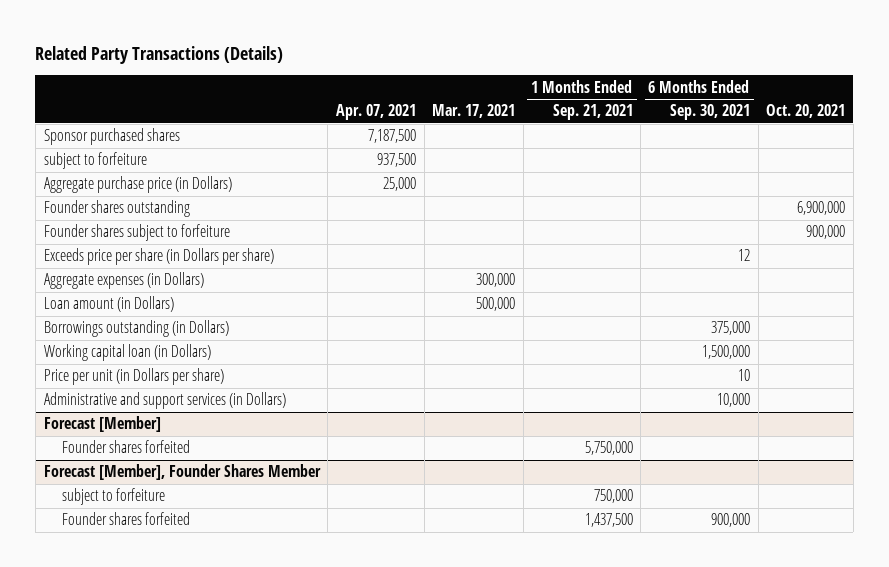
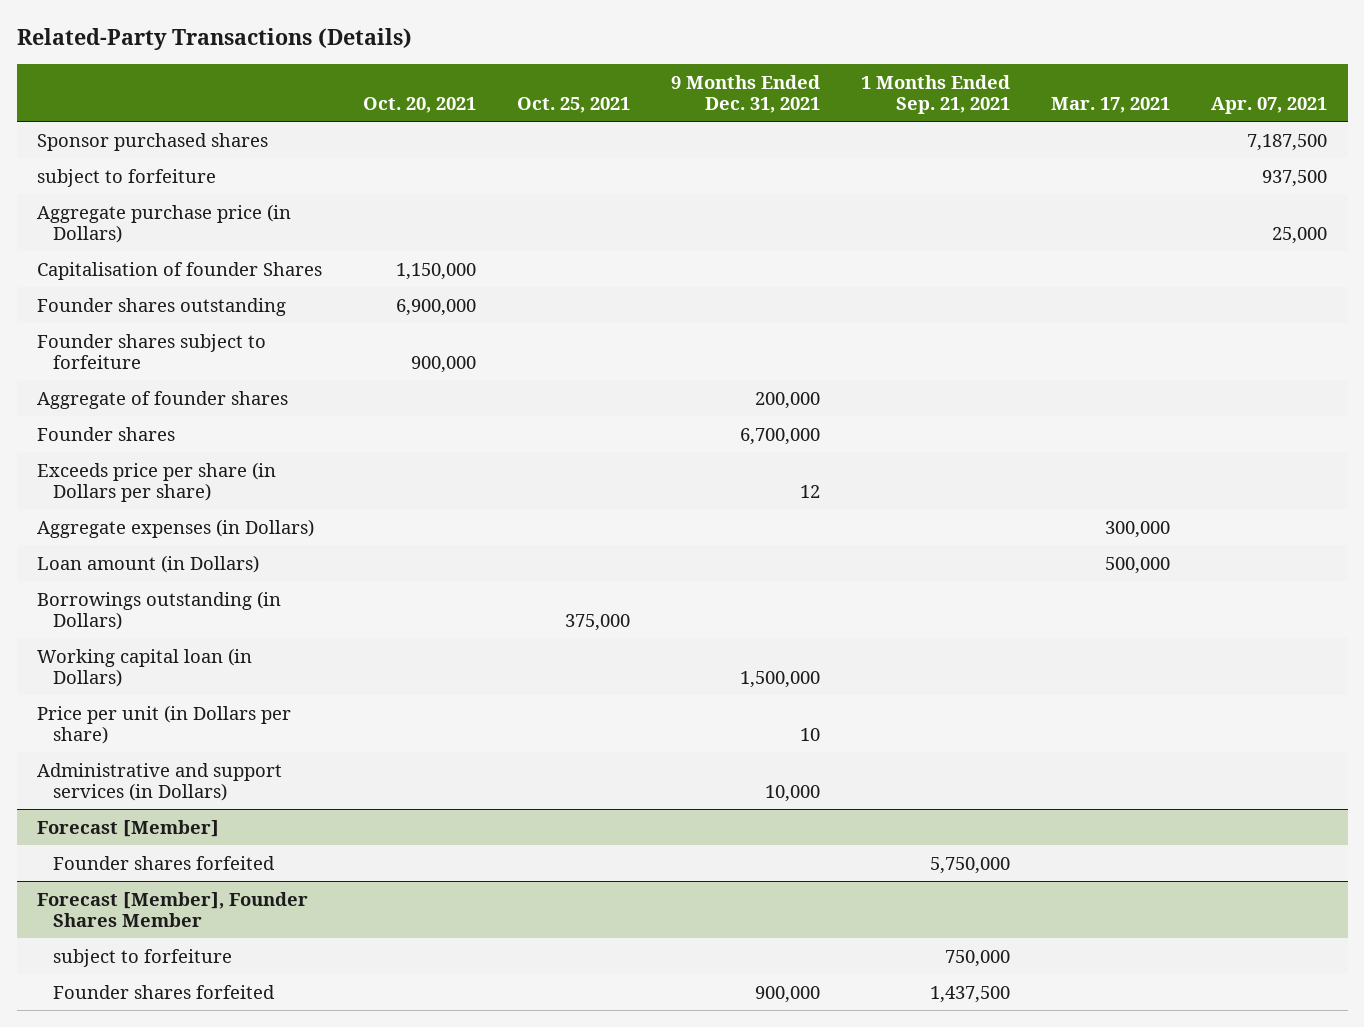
- Related Party Transactions (Details)
+ Related-Party Transactions (Details)
- | Apr. 07, 2021 | Mar. 17, 2021 | 1 Months Ended Sep. 21, 2021 | 6 Months Ended Sep. 30, 2021 | Oct. 20, 2021
+ | Oct. 20, 2021 | Oct. 25, 2021 | 9 Months Ended Dec. 31, 2021 | 1 Months Ended Sep. 21, 2021 | Mar. 17, 2021 | Apr. 07, 2021
+ Capitalisation of founder Shares | 1,150,000 | | | | |
+ Aggregate of founder shares | | | 200,000 | | |
+ Founder shares | | | 6,700,000 | | |

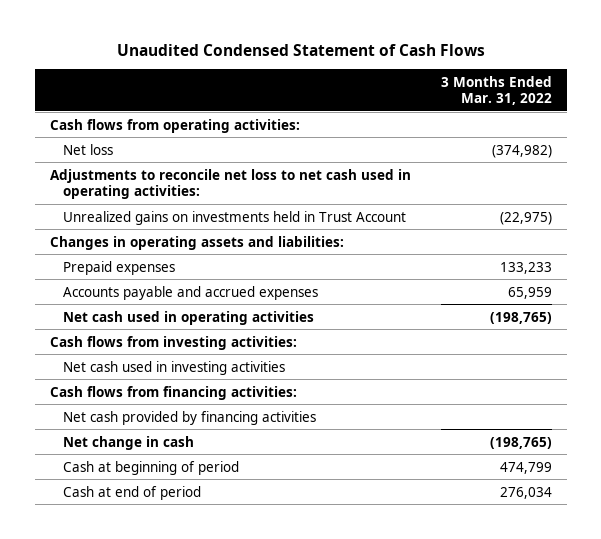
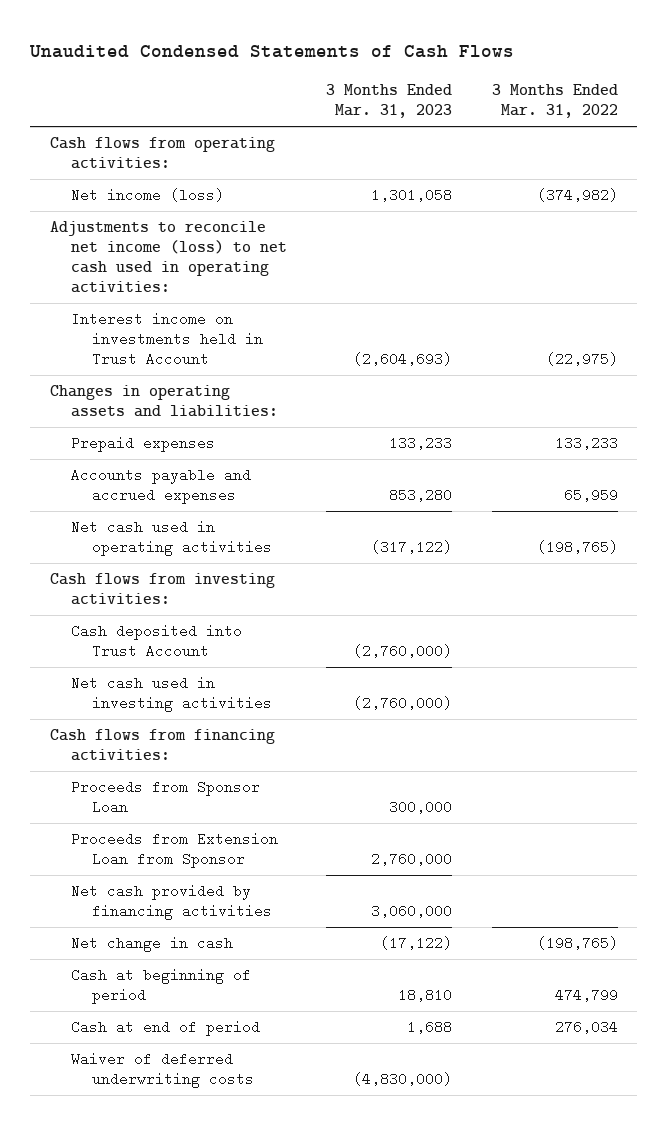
- Unaudited Condensed Statement of Cash Flows
+ Unaudited Condensed Statements of Cash Flows
- | 3 Months Ended Mar. 31, 2022
+ | 3 Months Ended Mar. 31, 2023 | 3 Months Ended Mar. 31, 2022
- Net loss | (374,982)
- Adjustments to reconcile net loss to net cash used in operating activities:
- Unrealized gains on investments held in Trust Account | (22,975)
+ Net income (loss) | 1,301,058 | (374,982)
+ Adjustments to reconcile net income (loss) to net cash used in operating activities:
+ Interest income on investments held in Trust Account | (2,604,693) | (22,975)
+ Cash deposited into Trust Account | (2,760,000) |
+ Proceeds from Sponsor Loan | 300,000 |
+ Proceeds from Extension Loan from Sponsor | 2,760,000 |
+ Waiver of deferred underwriting costs | (4,830,000) |

